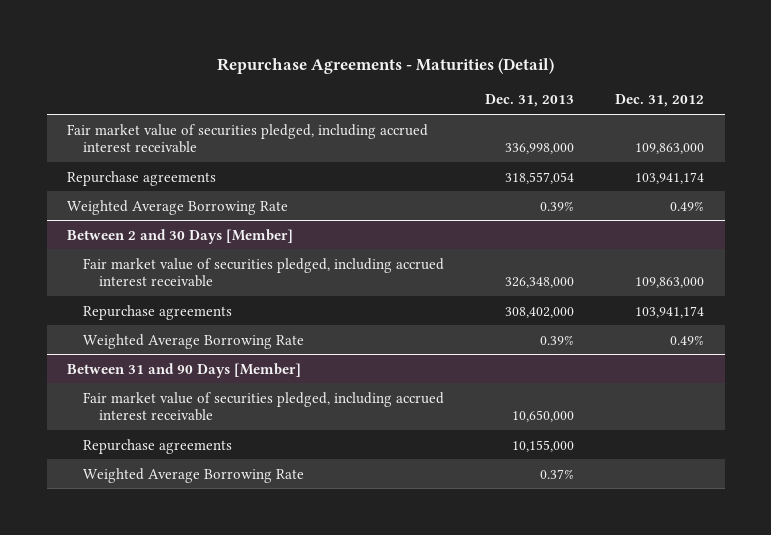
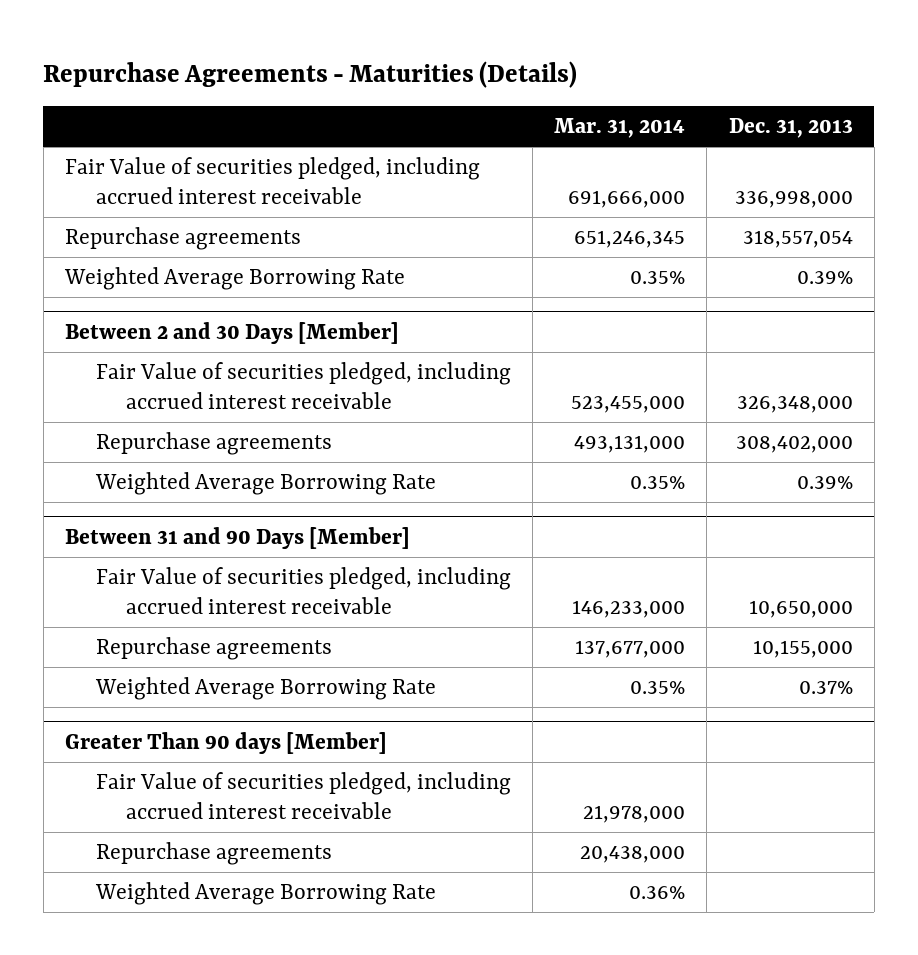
- Repurchase Agreements - Maturities (Detail)
+ Repurchase Agreements - Maturities (Details)
- | Dec. 31, 2013 | Dec. 31, 2012
+ | Mar. 31, 2014 | Dec. 31, 2013
- Fair market value of securities pledged, including accrued interest receivable | 336,998,000 | 109,863,000
+ Fair Value of securities pledged, including accrued interest receivable | 691,666,000 | 336,998,000
@ Between 2 and 30 Days [Member]
- Fair market value of securities pledged, including accrued interest receivable | 326,348,000 | 109,863,000
+ Fair Value of securities pledged, including accrued interest receivable | 523,455,000 | 326,348,000
@ Between 31 and 90 Days [Member]
- Fair market value of securities pledged, including accrued interest receivable | 10,650,000 |
+ Fair Value of securities pledged, including accrued interest receivable | 146,233,000 | 10,650,000
+ Greater Than 90 days [Member]
+ Fair Value of securities pledged, including accrued interest receivable | 21,978,000 |
+ Repurchase agreements | 20,438,000 |
+ Weighted Average Borrowing Rate | 0.36% |

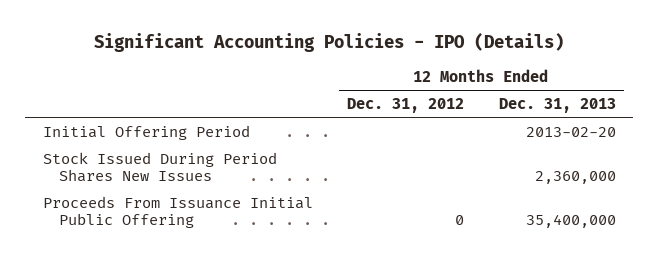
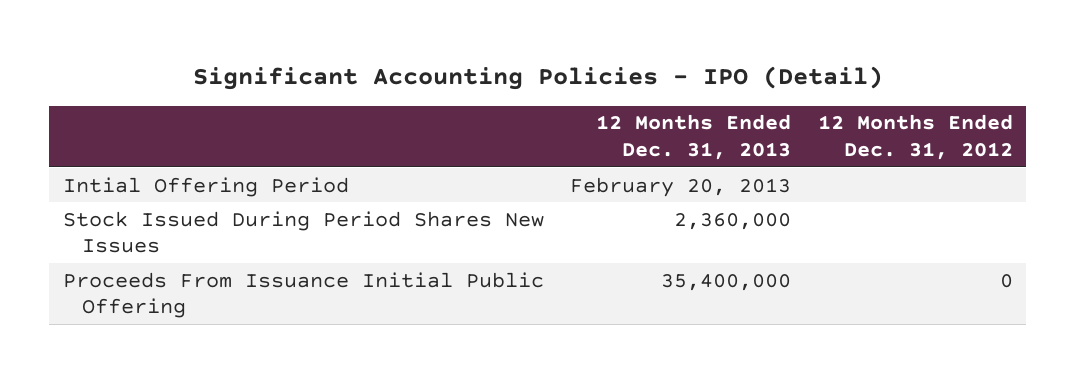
- Significant Accounting Policies - IPO (Details)
+ Significant Accounting Policies - IPO (Detail)
- | 12 Months Ended Dec. 31, 2012 | 12 Months Ended Dec. 31, 2013
+ | 12 Months Ended Dec. 31, 2013 | 12 Months Ended Dec. 31, 2012
- Initial Offering Period | | 2013-02-20
+ Intial Offering Period | February 20, 2013 |

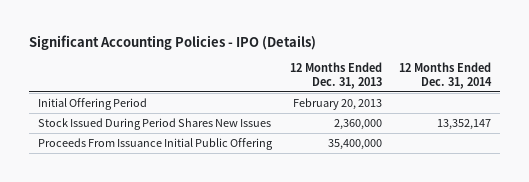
- Significant Accounting Policies - IPO (Detail)
+ Significant Accounting Policies - IPO (Details)
- | 12 Months Ended Dec. 31, 2013 | 12 Months Ended Dec. 31, 2012
+ | 12 Months Ended Dec. 31, 2013 | 12 Months Ended Dec. 31, 2014
- Intial Offering Period | February 20, 2013 |
+ Initial Offering Period | February 20, 2013 |

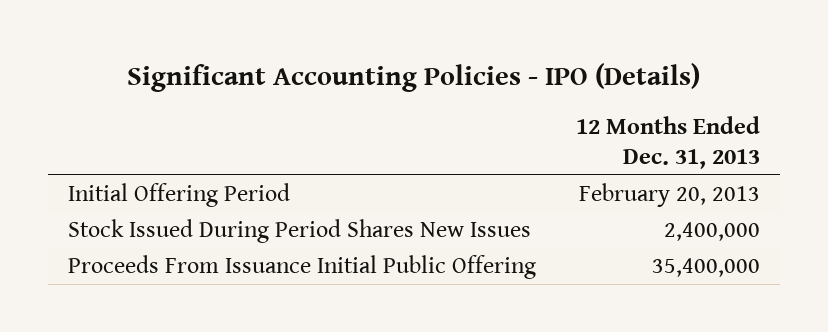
- | 12 Months Ended Dec. 31, 2013 | 12 Months Ended Dec. 31, 2014
+ | 12 Months Ended Dec. 31, 2013
- Stock Issued During Period Shares New Issues | 2,360,000 | 13,352,147
+ Stock Issued During Period Shares New Issues | 2,400,000

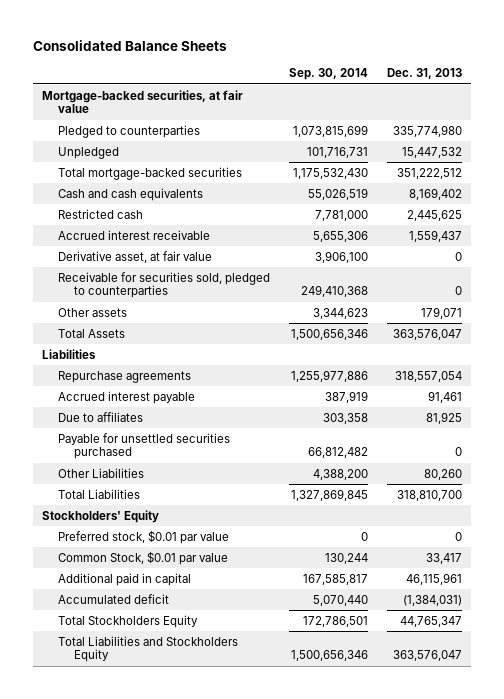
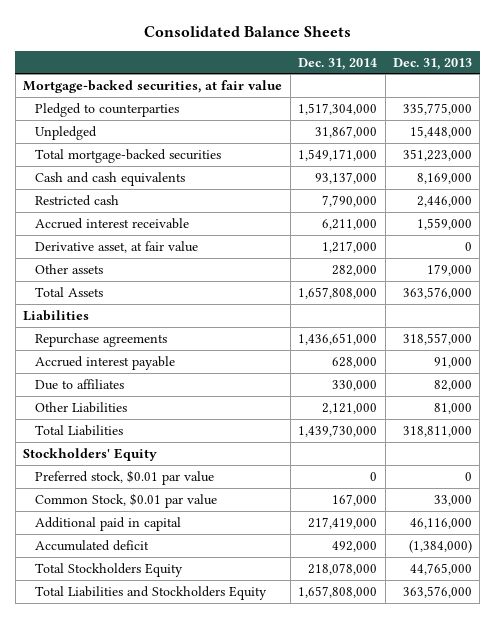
- | Sep. 30, 2014 | Dec. 31, 2013
+ | Dec. 31, 2014 | Dec. 31, 2013
- Pledged to counterparties | 1,073,815,699 | 335,774,980
- Unpledged | 101,716,731 | 15,447,532
- Total mortgage-backed securities | 1,175,532,430 | 351,222,512
- Cash and cash equivalents | 55,026,519 | 8,169,402
- Restricted cash | 7,781,000 | 2,445,625
- Accrued interest receivable | 5,655,306 | 1,559,437
+ Pledged to counterparties | 1,517,304,000 | 335,775,000
+ Unpledged | 31,867,000 | 15,448,000
+ Total mortgage-backed securities | 1,549,171,000 | 351,223,000
+ Cash and cash equivalents | 93,137,000 | 8,169,000
+ Restricted cash | 7,790,000 | 2,446,000
+ Accrued interest receivable | 6,211,000 | 1,559,000
- Receivable for securities sold, pledged to counterparties | 249,410,368 | 0
- Other assets | 3,344,623 | 179,071
- Total Assets | 1,500,656,346 | 363,576,047
+ Other assets | 282,000 | 179,000
+ Total Assets | 1,657,808,000 | 363,576,000
- Repurchase agreements | 1,255,977,886 | 318,557,054
- Accrued interest payable | 387,919 | 91,461
- Due to affiliates | 303,358 | 81,925
- Payable for unsettled securities purchased | 66,812,482 | 0
- Other Liabilities | 4,388,200 | 80,260
- Total Liabilities | 1,327,869,845 | 318,810,700
+ Repurchase agreements | 1,436,651,000 | 318,557,000
+ Accrued interest payable | 628,000 | 91,000
+ Due to affiliates | 330,000 | 82,000
+ Other Liabilities | 2,121,000 | 81,000
+ Total Liabilities | 1,439,730,000 | 318,811,000
- Common Stock, $0.01 par value | 130,244 | 33,417
- Additional paid in capital | 167,585,817 | 46,115,961
- Accumulated deficit | 5,070,440 | (1,384,031)
- Total Stockholders Equity | 172,786,501 | 44,765,347
- Total Liabilities and Stockholders Equity | 1,500,656,346 | 363,576,047
+ Common Stock, $0.01 par value | 167,000 | 33,000
+ Additional paid in capital | 217,419,000 | 46,116,000
+ Accumulated deficit | 492,000 | (1,384,000)
+ Total Stockholders Equity | 218,078,000 | 44,765,000
+ Total Liabilities and Stockholders Equity | 1,657,808,000 | 363,576,000

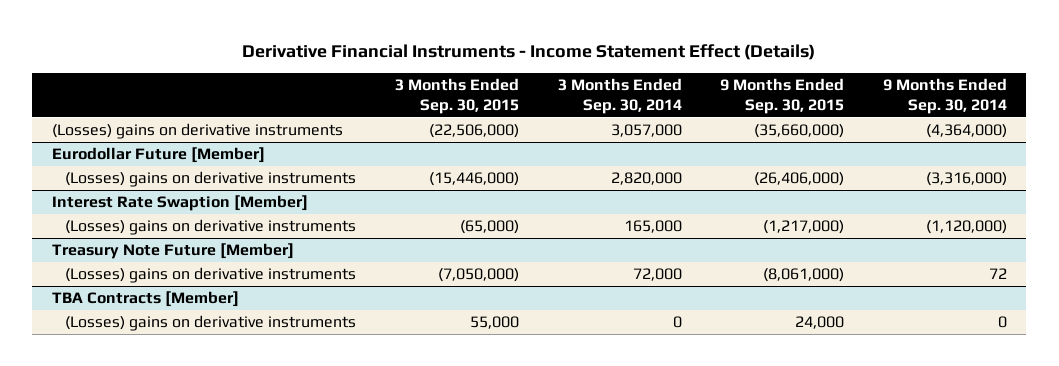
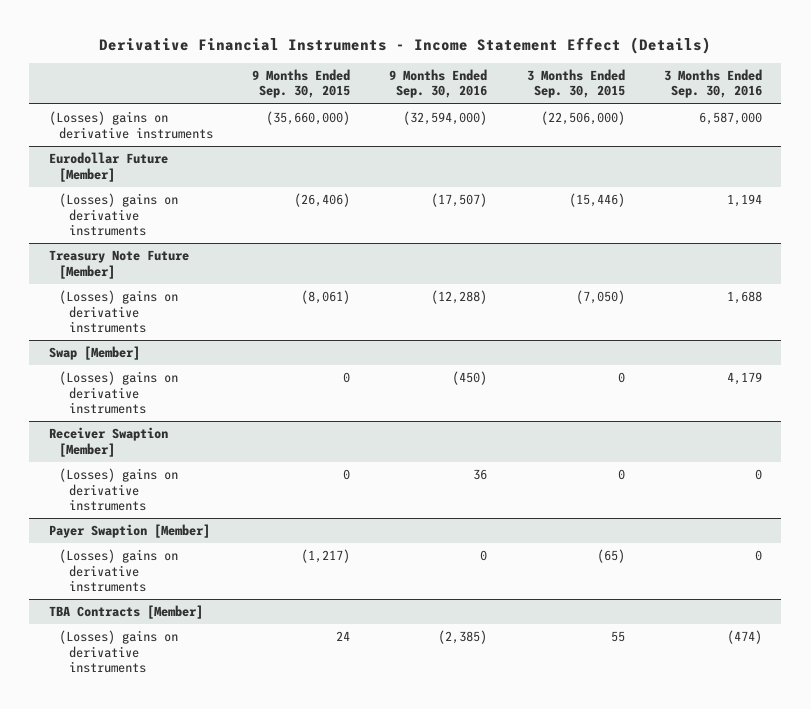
- | 3 Months Ended Sep. 30, 2015 | 3 Months Ended Sep. 30, 2014 | 9 Months Ended Sep. 30, 2015 | 9 Months Ended Sep. 30, 2014
+ | 9 Months Ended Sep. 30, 2015 | 9 Months Ended Sep. 30, 2016 | 3 Months Ended Sep. 30, 2015 | 3 Months Ended Sep. 30, 2016
@ Eurodollar Future [Member]
- (Losses) gains on derivative instruments | (15,446,000) | 2,820,000 | (26,406,000) | (3,316,000)
- Interest Rate Swaption [Member]
- (Losses) gains on derivative instruments | (65,000) | 165,000 | (1,217,000) | (1,120,000)
@ Eurodollar Future [Member]
+ (Losses) gains on derivative instruments | (26,406) | (17,507) | (15,446) | 1,194
@ Treasury Note Future [Member]
- (Losses) gains on derivative instruments | (7,050,000) | 72,000 | (8,061,000) | 72
+ (Losses) gains on derivative instruments | (8,061) | (12,288) | (7,050) | 1,688
+ Swap [Member]
+ (Losses) gains on derivative instruments | 0 | (450) | 0 | 4,179
+ Receiver Swaption [Member]
+ (Losses) gains on derivative instruments | 0 | 36 | 0 | 0
+ Payer Swaption [Member]
+ (Losses) gains on derivative instruments | (1,217) | 0 | (65) | 0
@ TBA Contracts [Member]
- (Losses) gains on derivative instruments | 55,000 | 0 | 24,000 | 0
+ (Losses) gains on derivative instruments | 24 | (2,385) | 55 | (474)

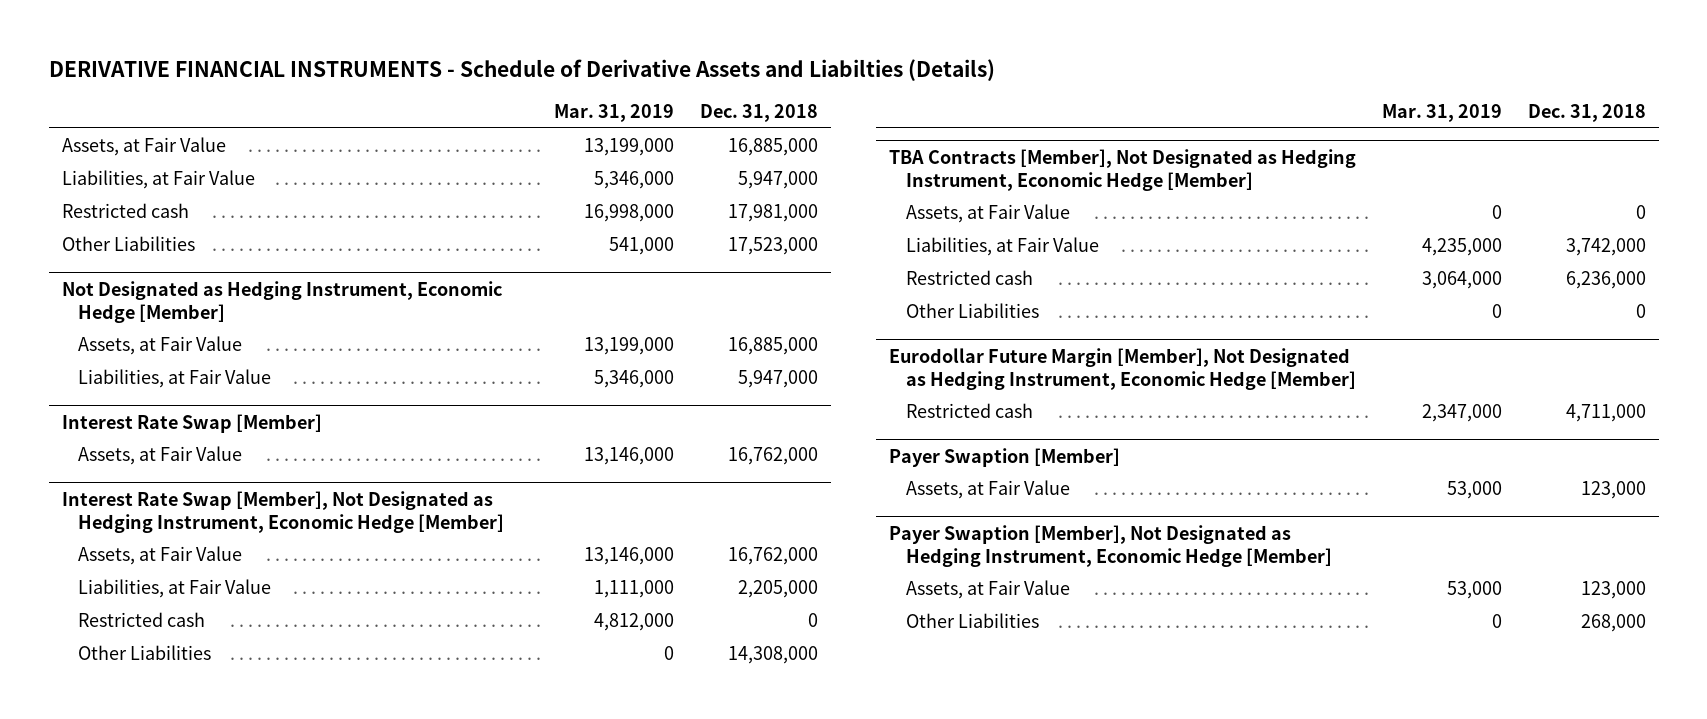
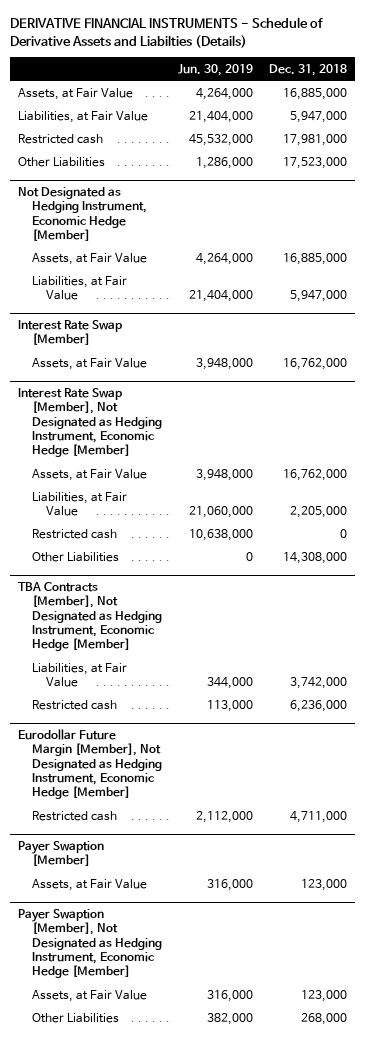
- | Mar. 31, 2019 | Dec. 31, 2018
+ | Jun. 30, 2019 | Dec. 31, 2018
@ TBA Contracts [Member], Not Designated as Hedging Instrument, Economic Hedge [Member]
- Assets, at Fair Value | 0 | 0
- Other Liabilities | 0 | 0

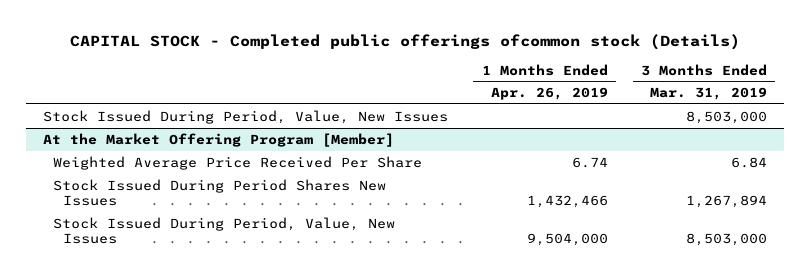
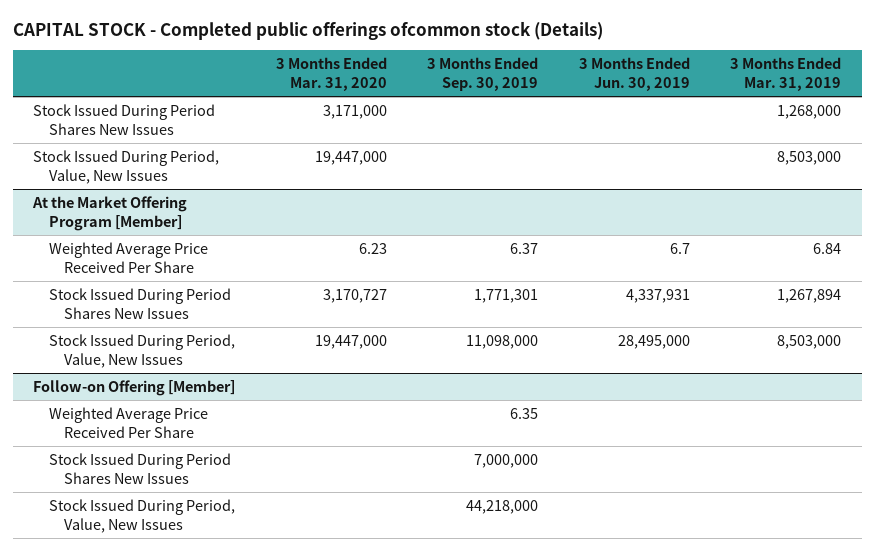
- | 1 Months Ended Apr. 26, 2019 | 3 Months Ended Mar. 31, 2019
+ | 3 Months Ended Mar. 31, 2020 | 3 Months Ended Sep. 30, 2019 | 3 Months Ended Jun. 30, 2019 | 3 Months Ended Mar. 31, 2019
+ Stock Issued During Period Shares New Issues | 3,171,000 | | | 1,268,000
+ Follow-on Offering [Member]
+ Weighted Average Price Received Per Share | | 6.35 | |
+ Stock Issued During Period Shares New Issues | | 7,000,000 | |
+ Stock Issued During Period, Value, New Issues | | 44,218,000 | |

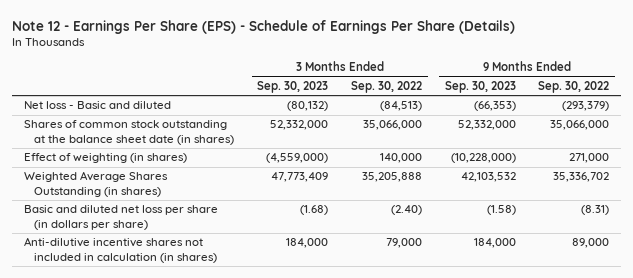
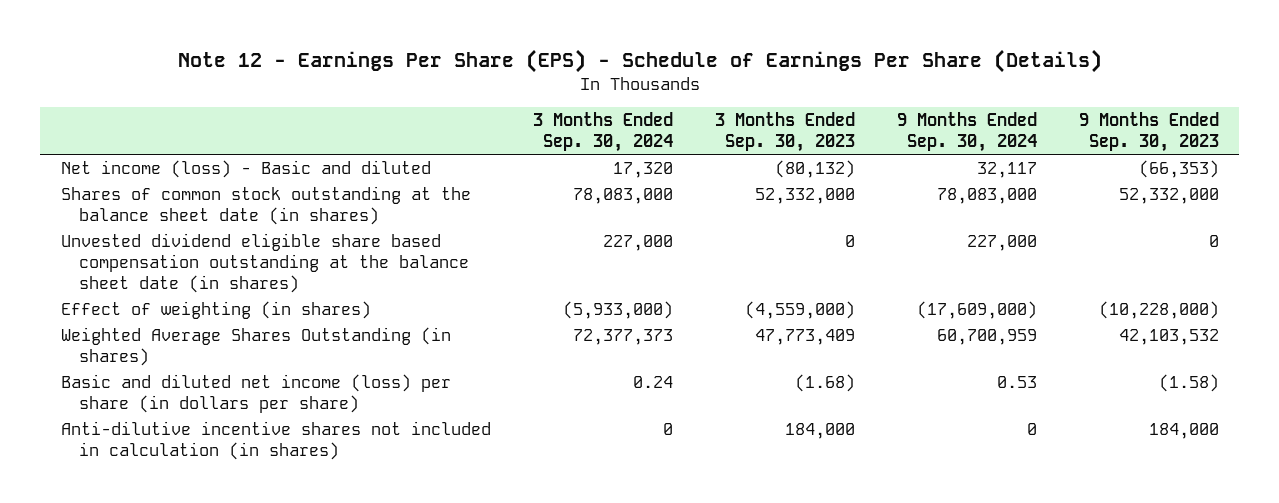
- | 3 Months Ended Sep. 30, 2023 | 3 Months Ended Sep. 30, 2022 | 9 Months Ended Sep. 30, 2023 | 9 Months Ended Sep. 30, 2022
+ | 3 Months Ended Sep. 30, 2024 | 3 Months Ended Sep. 30, 2023 | 9 Months Ended Sep. 30, 2024 | 9 Months Ended Sep. 30, 2023
- Net loss - Basic and diluted | (80,132) | (84,513) | (66,353) | (293,379)
+ Net income (loss) - Basic and diluted | 17,320 | (80,132) | 32,117 | (66,353)
+ Unvested dividend eligible share based compensation outstanding at the balance sheet date (in shares) | 227,000 | 0 | 227,000 | 0
- Basic and diluted net loss per share (in dollars per share) | (1.68) | (2.40) | (1.58) | (8.31)
+ Basic and diluted net income (loss) per share (in dollars per share) | 0.24 | (1.68) | 0.53 | (1.58)

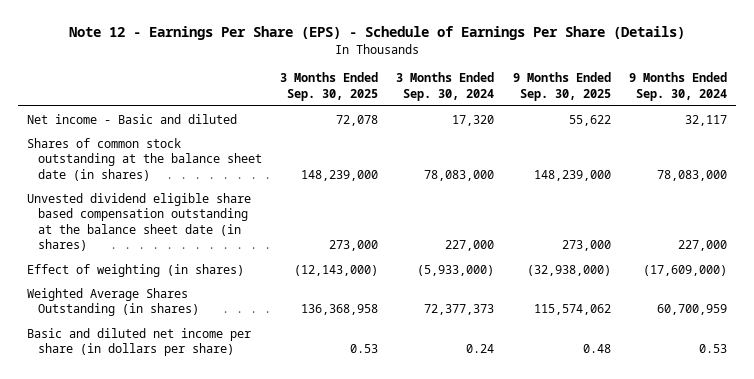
- | 3 Months Ended Sep. 30, 2024 | 3 Months Ended Sep. 30, 2023 | 9 Months Ended Sep. 30, 2024 | 9 Months Ended Sep. 30, 2023
+ | 3 Months Ended Sep. 30, 2025 | 3 Months Ended Sep. 30, 2024 | 9 Months Ended Sep. 30, 2025 | 9 Months Ended Sep. 30, 2024
- Net income (loss) - Basic and diluted | 17,320 | (80,132) | 32,117 | (66,353)
+ Net income - Basic and diluted | 72,078 | 17,320 | 55,622 | 32,117
- Basic and diluted net income (loss) per share (in dollars per share) | 0.24 | (1.68) | 0.53 | (1.58)
- Anti-dilutive incentive shares not included in calculation (in shares) | 0 | 184,000 | 0 | 184,000
+ Basic and diluted net income per share (in dollars per share) | 0.53 | 0.24 | 0.48 | 0.53

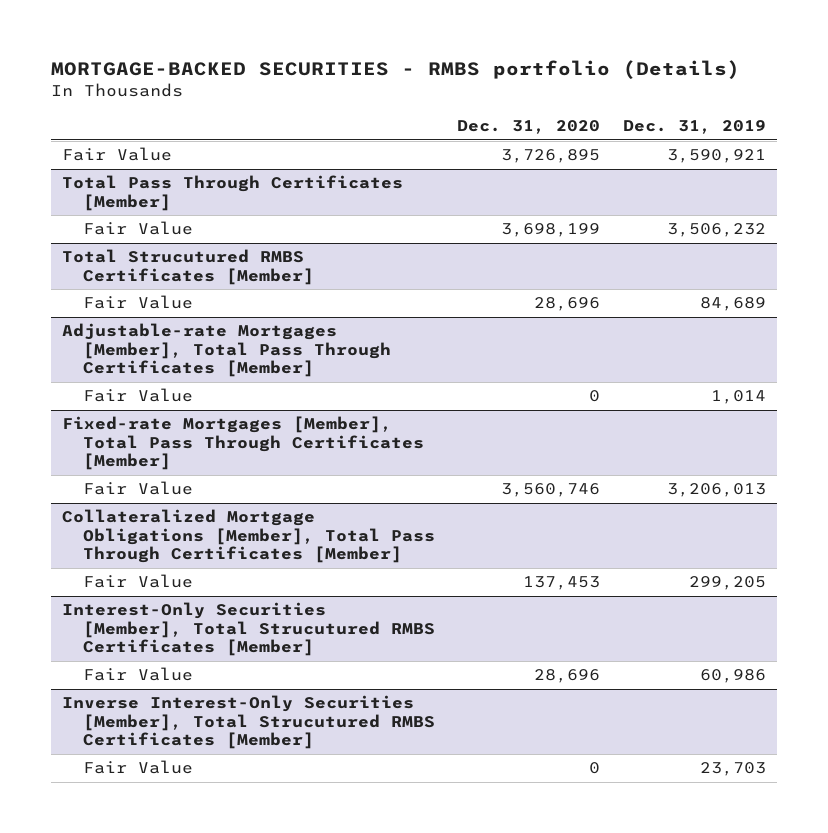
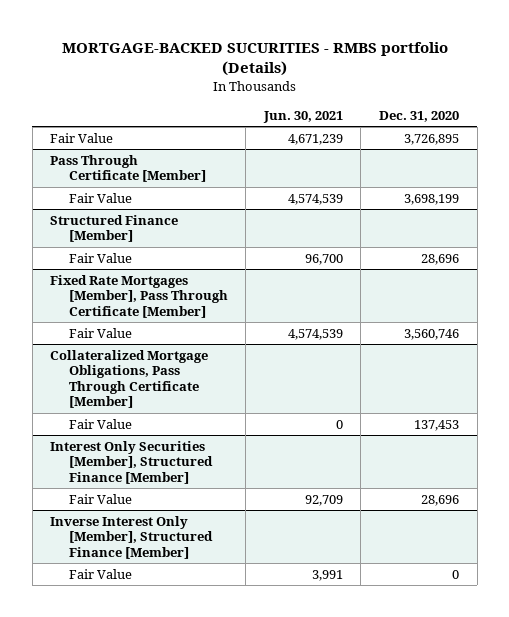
- MORTGAGE-BACKED SECURITIES - RMBS portfolio (Details)
+ MORTGAGE-BACKED SUCURITIES - RMBS portfolio (Details)
- | Dec. 31, 2020 | Dec. 31, 2019
+ | Jun. 30, 2021 | Dec. 31, 2020
- Total Pass Through Certificates [Member]
+ Pass Through Certificate [Member]
- Total Strucutured RMBS Certificates [Member]
+ Structured Finance [Member]
- Adjustable-rate Mortgages [Member], Total Pass Through Certificates [Member]
- Fair Value | 0 | 1,014
- Fixed-rate Mortgages [Member], Total Pass Through Certificates [Member]
+ Fixed Rate Mortgages [Member], Pass Through Certificate [Member]
- Collateralized Mortgage Obligations [Member], Total Pass Through Certificates [Member]
+ Collateralized Mortgage Obligations, Pass Through Certificate [Member]
- Interest-Only Securities [Member], Total Strucutured RMBS Certificates [Member]
+ Interest Only Securities [Member], Structured Finance [Member]
- Inverse Interest-Only Securities [Member], Total Strucutured RMBS Certificates [Member]
+ Inverse Interest Only [Member], Structured Finance [Member]

